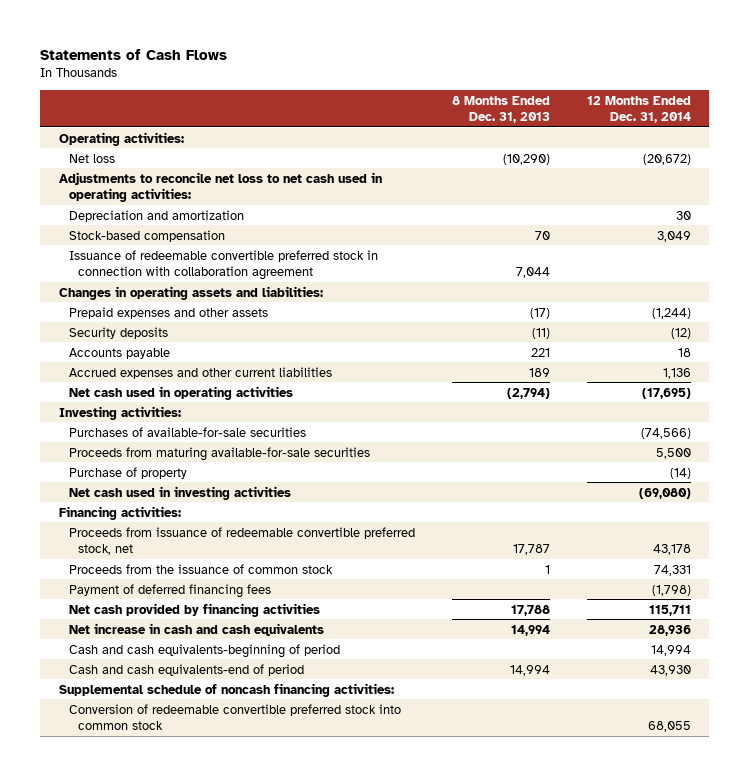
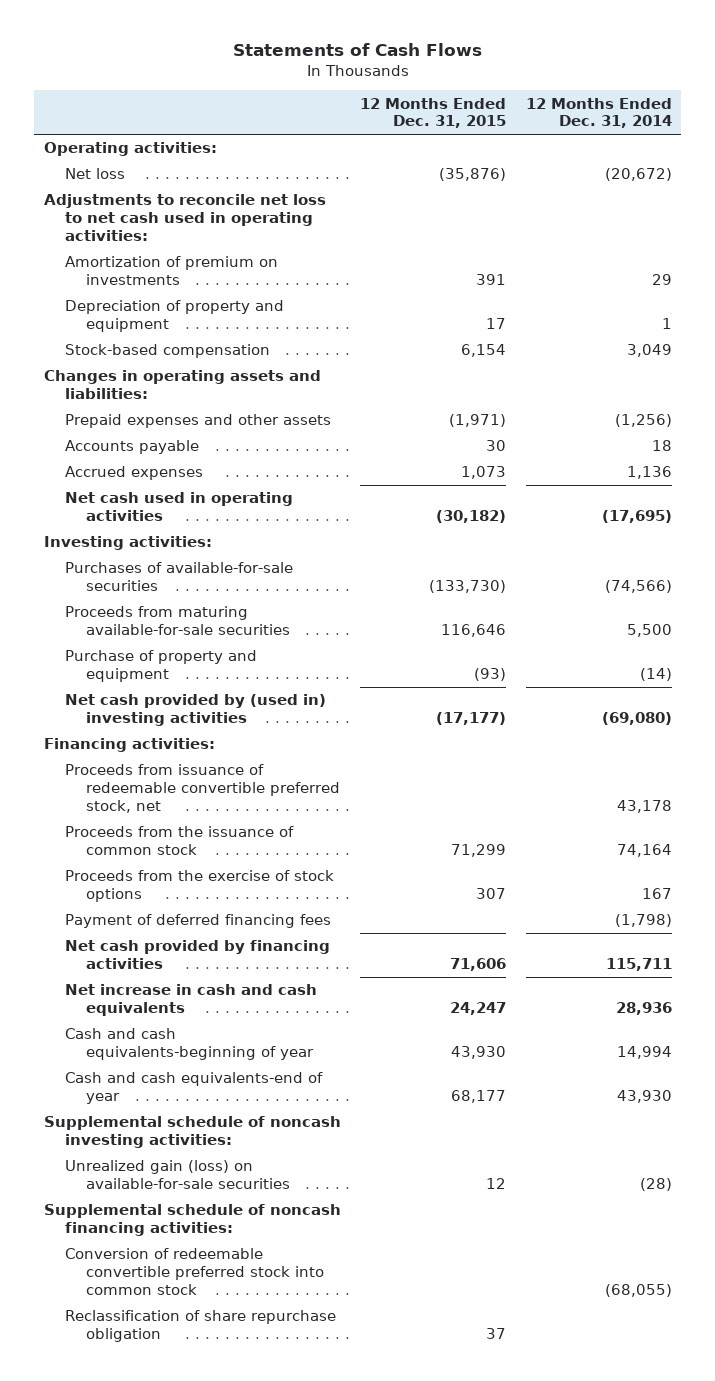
- | 8 Months Ended Dec. 31, 2013 | 12 Months Ended Dec. 31, 2014
+ | 12 Months Ended Dec. 31, 2015 | 12 Months Ended Dec. 31, 2014
- Depreciation and amortization | | 30
+ Amortization of premium on investments | 391 | 29
+ Depreciation of property and equipment | 17 | 1
- Issuance of redeemable convertible preferred stock in connection with collaboration agreement | 7,044 |
- Prepaid expenses and other assets | (17) | (1,244)
- Security deposits | (11) | (12)
+ Prepaid expenses and other assets | (1,971) | (1,256)
- Accrued expenses and other current liabilities | 189 | 1,136
+ Accrued expenses | 1,073 | 1,136
- Purchase of property | | (14)
- Net cash used in investing activities | | (69,080)
+ Purchase of property and equipment | (93) | (14)
+ Net cash provided by (used in) investing activities | (17,177) | (69,080)
- Proceeds from the issuance of common stock | 1 | 74,331
+ Proceeds from the issuance of common stock | 71,299 | 74,164
+ Proceeds from the exercise of stock options | 307 | 167
- Cash and cash equivalents-beginning of period | | 14,994
- Cash and cash equivalents-end of period | 14,994 | 43,930
+ Cash and cash equivalents-beginning of year | 43,930 | 14,994
+ Cash and cash equivalents-end of year | 68,177 | 43,930
+ Supplemental schedule of noncash investing activities:
+ Unrealized gain (loss) on available-for-sale securities | 12 | (28)
- Conversion of redeemable convertible preferred stock into common stock | | 68,055
+ Conversion of redeemable convertible preferred stock into common stock | | (68,055)
+ Reclassification of share repurchase obligation | 37 |

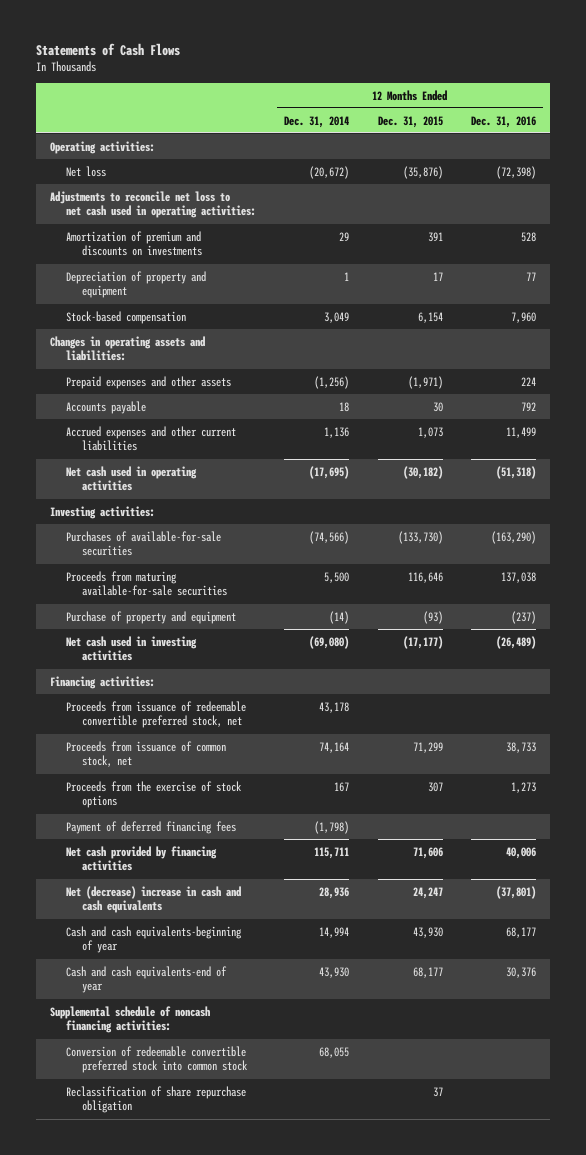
- | 12 Months Ended Dec. 31, 2015 | 12 Months Ended Dec. 31, 2014
+ | 12 Months Ended Dec. 31, 2014 | 12 Months Ended Dec. 31, 2015 | 12 Months Ended Dec. 31, 2016
- Amortization of premium on investments | 391 | 29
+ Amortization of premium and discounts on investments | 29 | 391 | 528
- Accrued expenses | 1,073 | 1,136
+ Accrued expenses and other current liabilities | 1,136 | 1,073 | 11,499
- Net cash provided by (used in) investing activities | (17,177) | (69,080)
+ Net cash used in investing activities | (69,080) | (17,177) | (26,489)
- Proceeds from the issuance of common stock | 71,299 | 74,164
+ Proceeds from issuance of common stock, net | 74,164 | 71,299 | 38,733
- Net increase in cash and cash equivalents | 24,247 | 28,936
+ Net (decrease) increase in cash and cash equivalents | 28,936 | 24,247 | (37,801)
- Supplemental schedule of noncash investing activities:
- Unrealized gain (loss) on available-for-sale securities | 12 | (28)
- Conversion of redeemable convertible preferred stock into common stock | | (68,055)
+ Conversion of redeemable convertible preferred stock into common stock | 68,055 | |

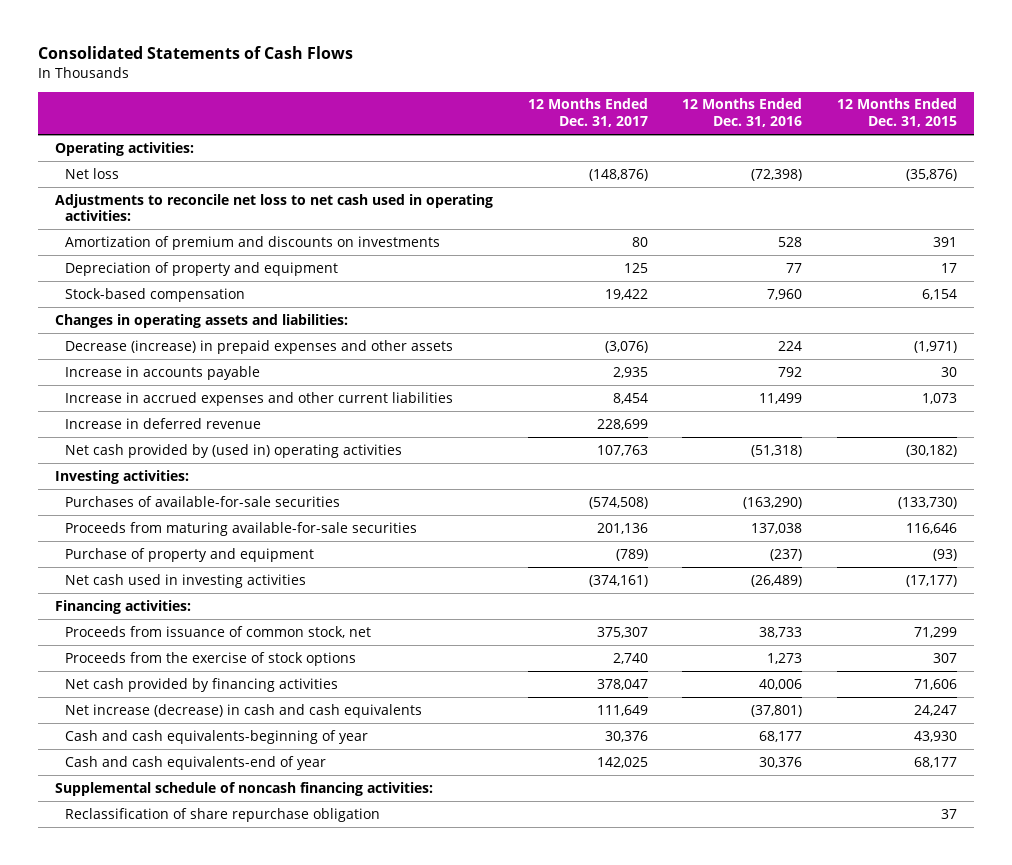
- Statements of Cash Flows
+ Consolidated Statements of Cash Flows
- | 12 Months Ended Dec. 31, 2014 | 12 Months Ended Dec. 31, 2015 | 12 Months Ended Dec. 31, 2016
+ | 12 Months Ended Dec. 31, 2017 | 12 Months Ended Dec. 31, 2016 | 12 Months Ended Dec. 31, 2015
- Prepaid expenses and other assets | (1,256) | (1,971) | 224
- Accounts payable | 18 | 30 | 792
- Accrued expenses and other current liabilities | 1,136 | 1,073 | 11,499
- Net cash used in operating activities | (17,695) | (30,182) | (51,318)
+ Decrease (increase) in prepaid expenses and other assets | (3,076) | 224 | (1,971)
+ Increase in accounts payable | 2,935 | 792 | 30
+ Increase in accrued expenses and other current liabilities | 8,454 | 11,499 | 1,073
+ Increase in deferred revenue | 228,699 | |
+ Net cash provided by (used in) operating activities | 107,763 | (51,318) | (30,182)
- Proceeds from issuance of redeemable convertible preferred stock, net | 43,178 | |
- Payment of deferred financing fees | (1,798) | |
- Net (decrease) increase in cash and cash equivalents | 28,936 | 24,247 | (37,801)
+ Net increase (decrease) in cash and cash equivalents | 111,649 | (37,801) | 24,247
- Conversion of redeemable convertible preferred stock into common stock | 68,055 | |

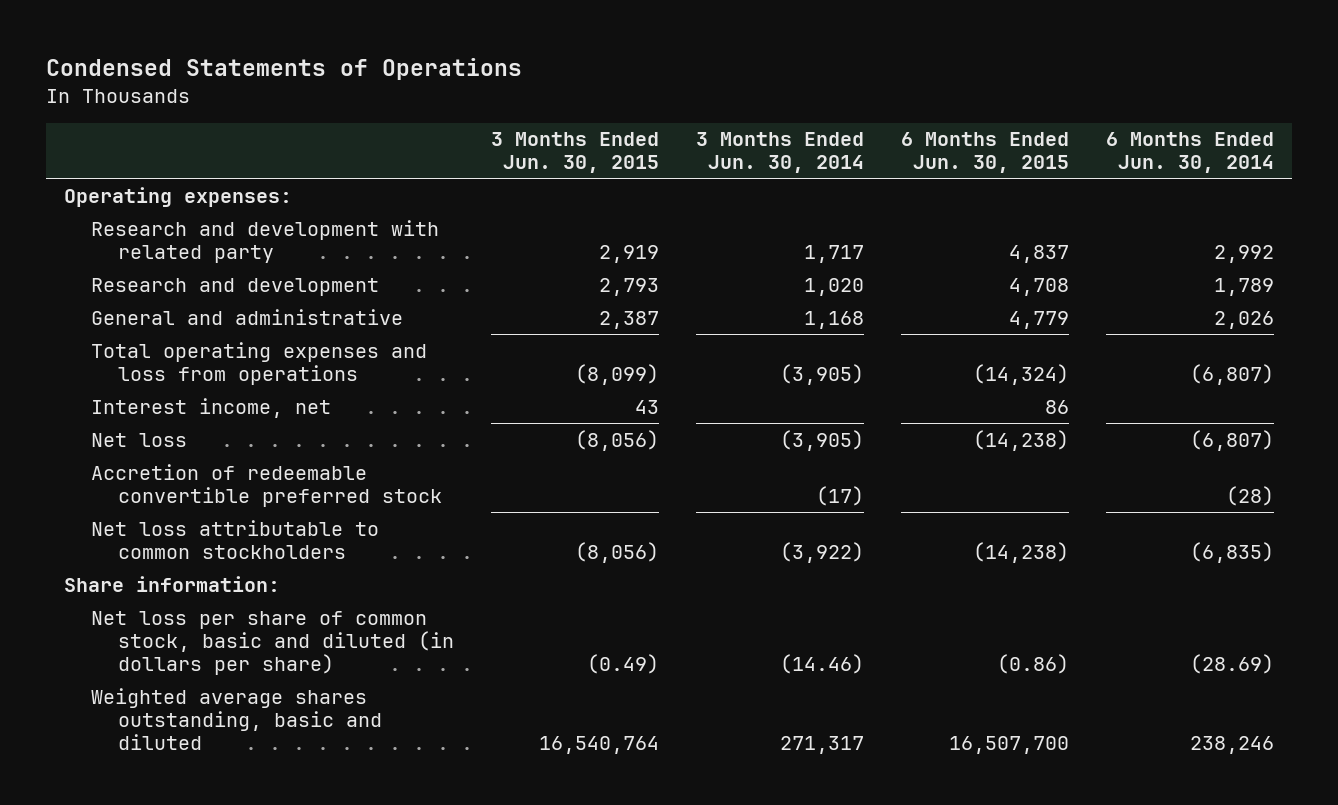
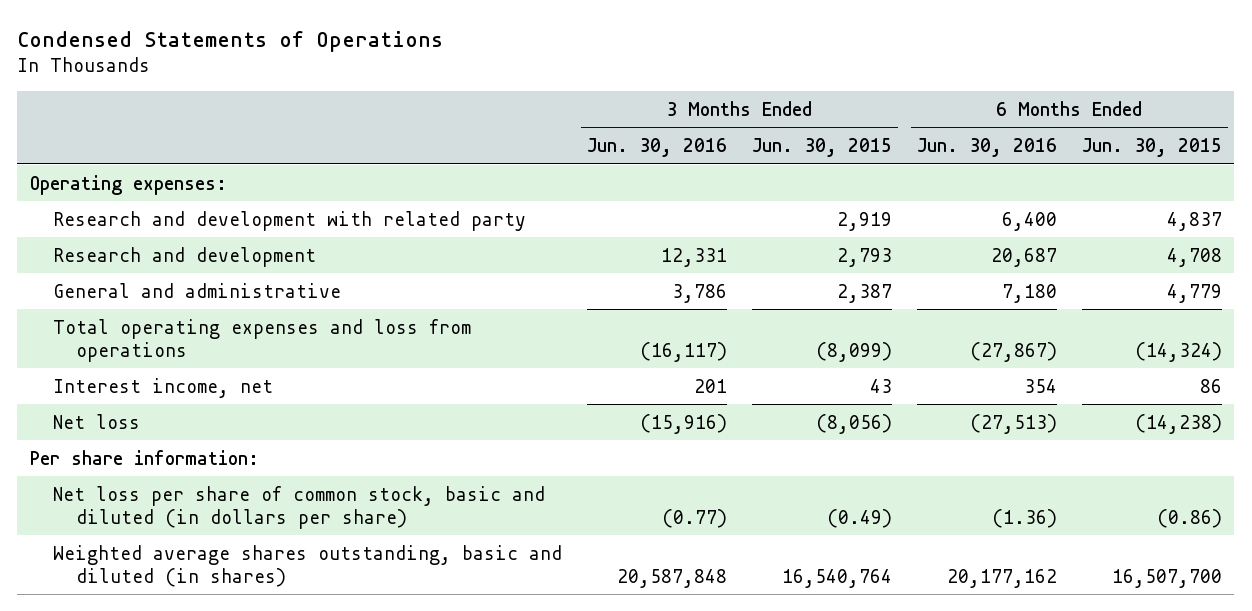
- | 3 Months Ended Jun. 30, 2015 | 3 Months Ended Jun. 30, 2014 | 6 Months Ended Jun. 30, 2015 | 6 Months Ended Jun. 30, 2014
+ | 3 Months Ended Jun. 30, 2016 | 3 Months Ended Jun. 30, 2015 | 6 Months Ended Jun. 30, 2016 | 6 Months Ended Jun. 30, 2015
- Accretion of redeemable convertible preferred stock | | (17) | | (28)
- Net loss attributable to common stockholders | (8,056) | (3,922) | (14,238) | (6,835)
- Share information:
+ Per share information:
- Weighted average shares outstanding, basic and diluted | 16,540,764 | 271,317 | 16,507,700 | 238,246
+ Weighted average shares outstanding, basic and diluted (in shares) | 20,587,848 | 16,540,764 | 20,177,162 | 16,507,700

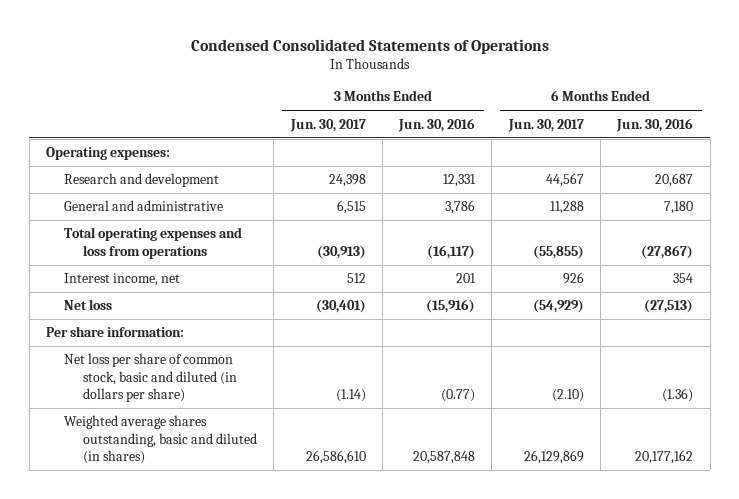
- Condensed Statements of Operations
+ Condensed Consolidated Statements of Operations
- | 3 Months Ended Jun. 30, 2016 | 3 Months Ended Jun. 30, 2015 | 6 Months Ended Jun. 30, 2016 | 6 Months Ended Jun. 30, 2015
+ | 3 Months Ended Jun. 30, 2017 | 3 Months Ended Jun. 30, 2016 | 6 Months Ended Jun. 30, 2017 | 6 Months Ended Jun. 30, 2016
- Research and development with related party | | 2,919 | 6,400 | 4,837

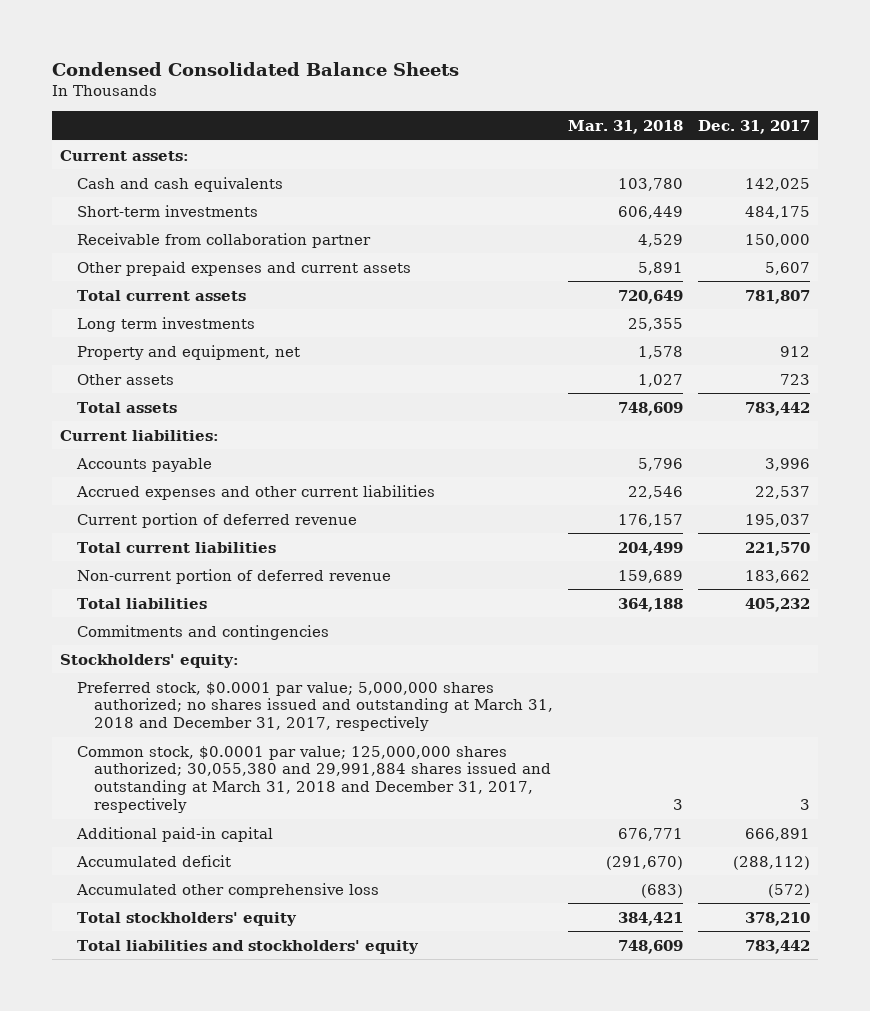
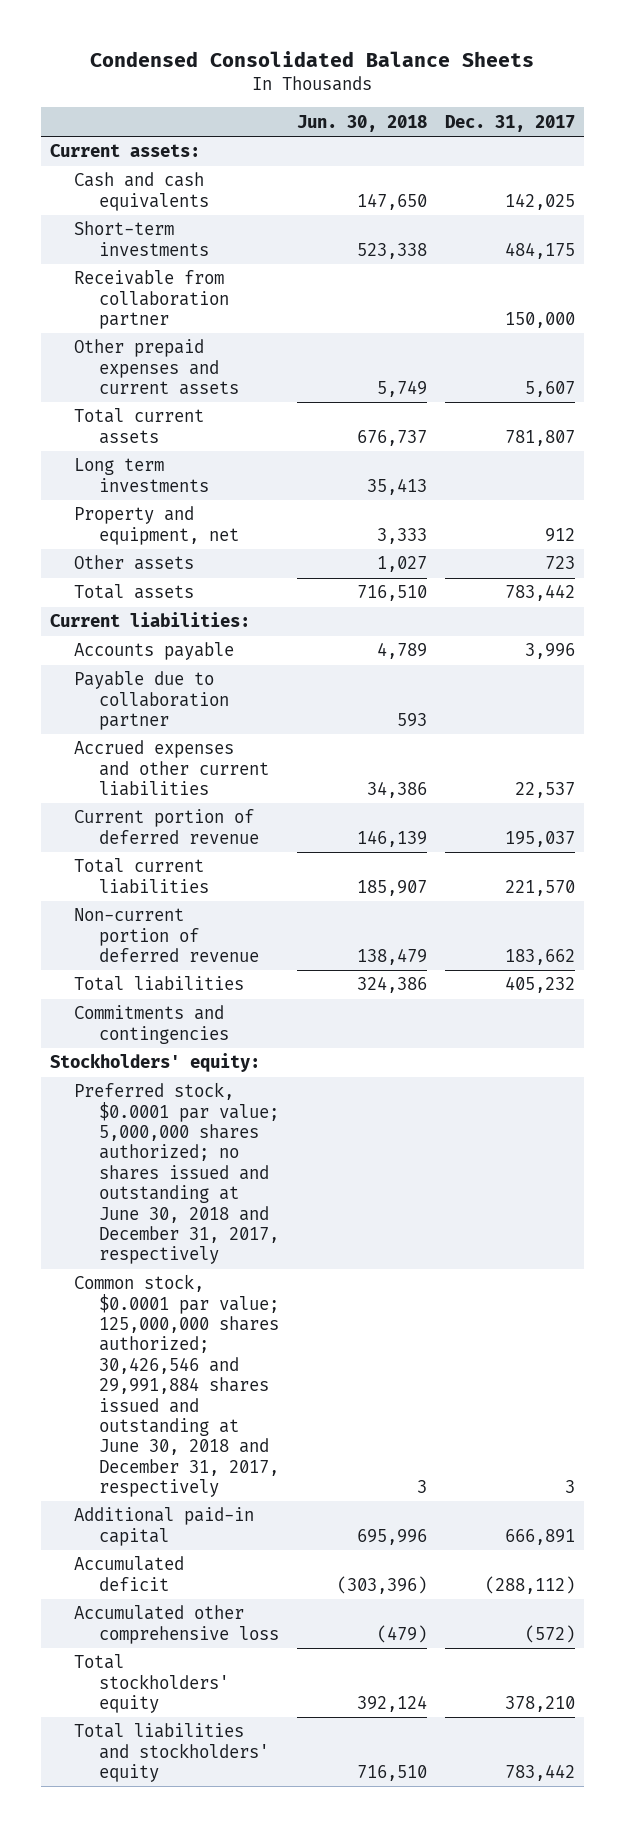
- | Mar. 31, 2018 | Dec. 31, 2017
+ | Jun. 30, 2018 | Dec. 31, 2017
+ Payable due to collaboration partner | 593 |
- Preferred stock, $0.0001 par value; 5,000,000 shares authorized; no shares issued and outstanding at March 31, 2018 and December 31, 2017, respectively
- Common stock, $0.0001 par value; 125,000,000 shares authorized; 30,055,380 and 29,991,884 shares issued and outstanding at March 31, 2018 and December 31, 2017, respectively | 3 | 3
+ Preferred stock, $0.0001 par value; 5,000,000 shares authorized; no shares issued and outstanding at June 30, 2018 and December 31, 2017, respectively
+ Common stock, $0.0001 par value; 125,000,000 shares authorized; 30,426,546 and 29,991,884 shares issued and outstanding at June 30, 2018 and December 31, 2017, respectively | 3 | 3

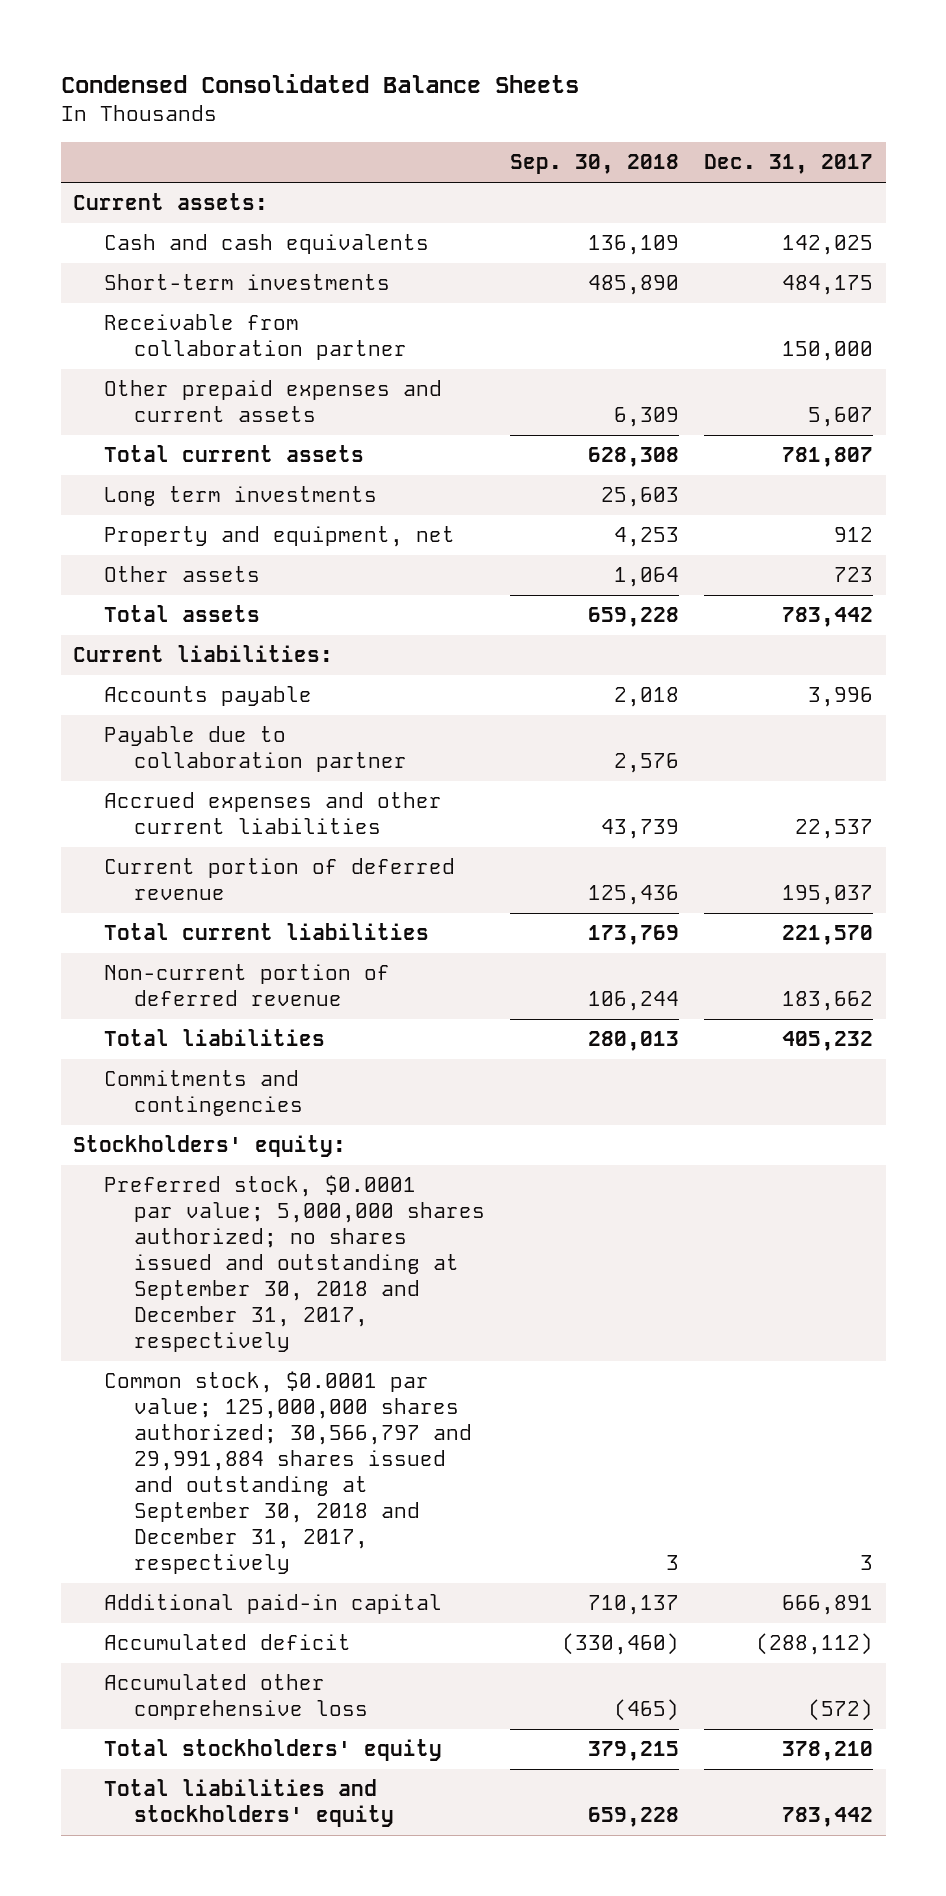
- | Jun. 30, 2018 | Dec. 31, 2017
+ | Sep. 30, 2018 | Dec. 31, 2017
- Preferred stock, $0.0001 par value; 5,000,000 shares authorized; no shares issued and outstanding at June 30, 2018 and December 31, 2017, respectively
- Common stock, $0.0001 par value; 125,000,000 shares authorized; 30,426,546 and 29,991,884 shares issued and outstanding at June 30, 2018 and December 31, 2017, respectively | 3 | 3
+ Preferred stock, $0.0001 par value; 5,000,000 shares authorized; no shares issued and outstanding at September 30, 2018 and December 31, 2017, respectively
+ Common stock, $0.0001 par value; 125,000,000 shares authorized; 30,566,797 and 29,991,884 shares issued and outstanding at September 30, 2018 and December 31, 2017, respectively | 3 | 3

